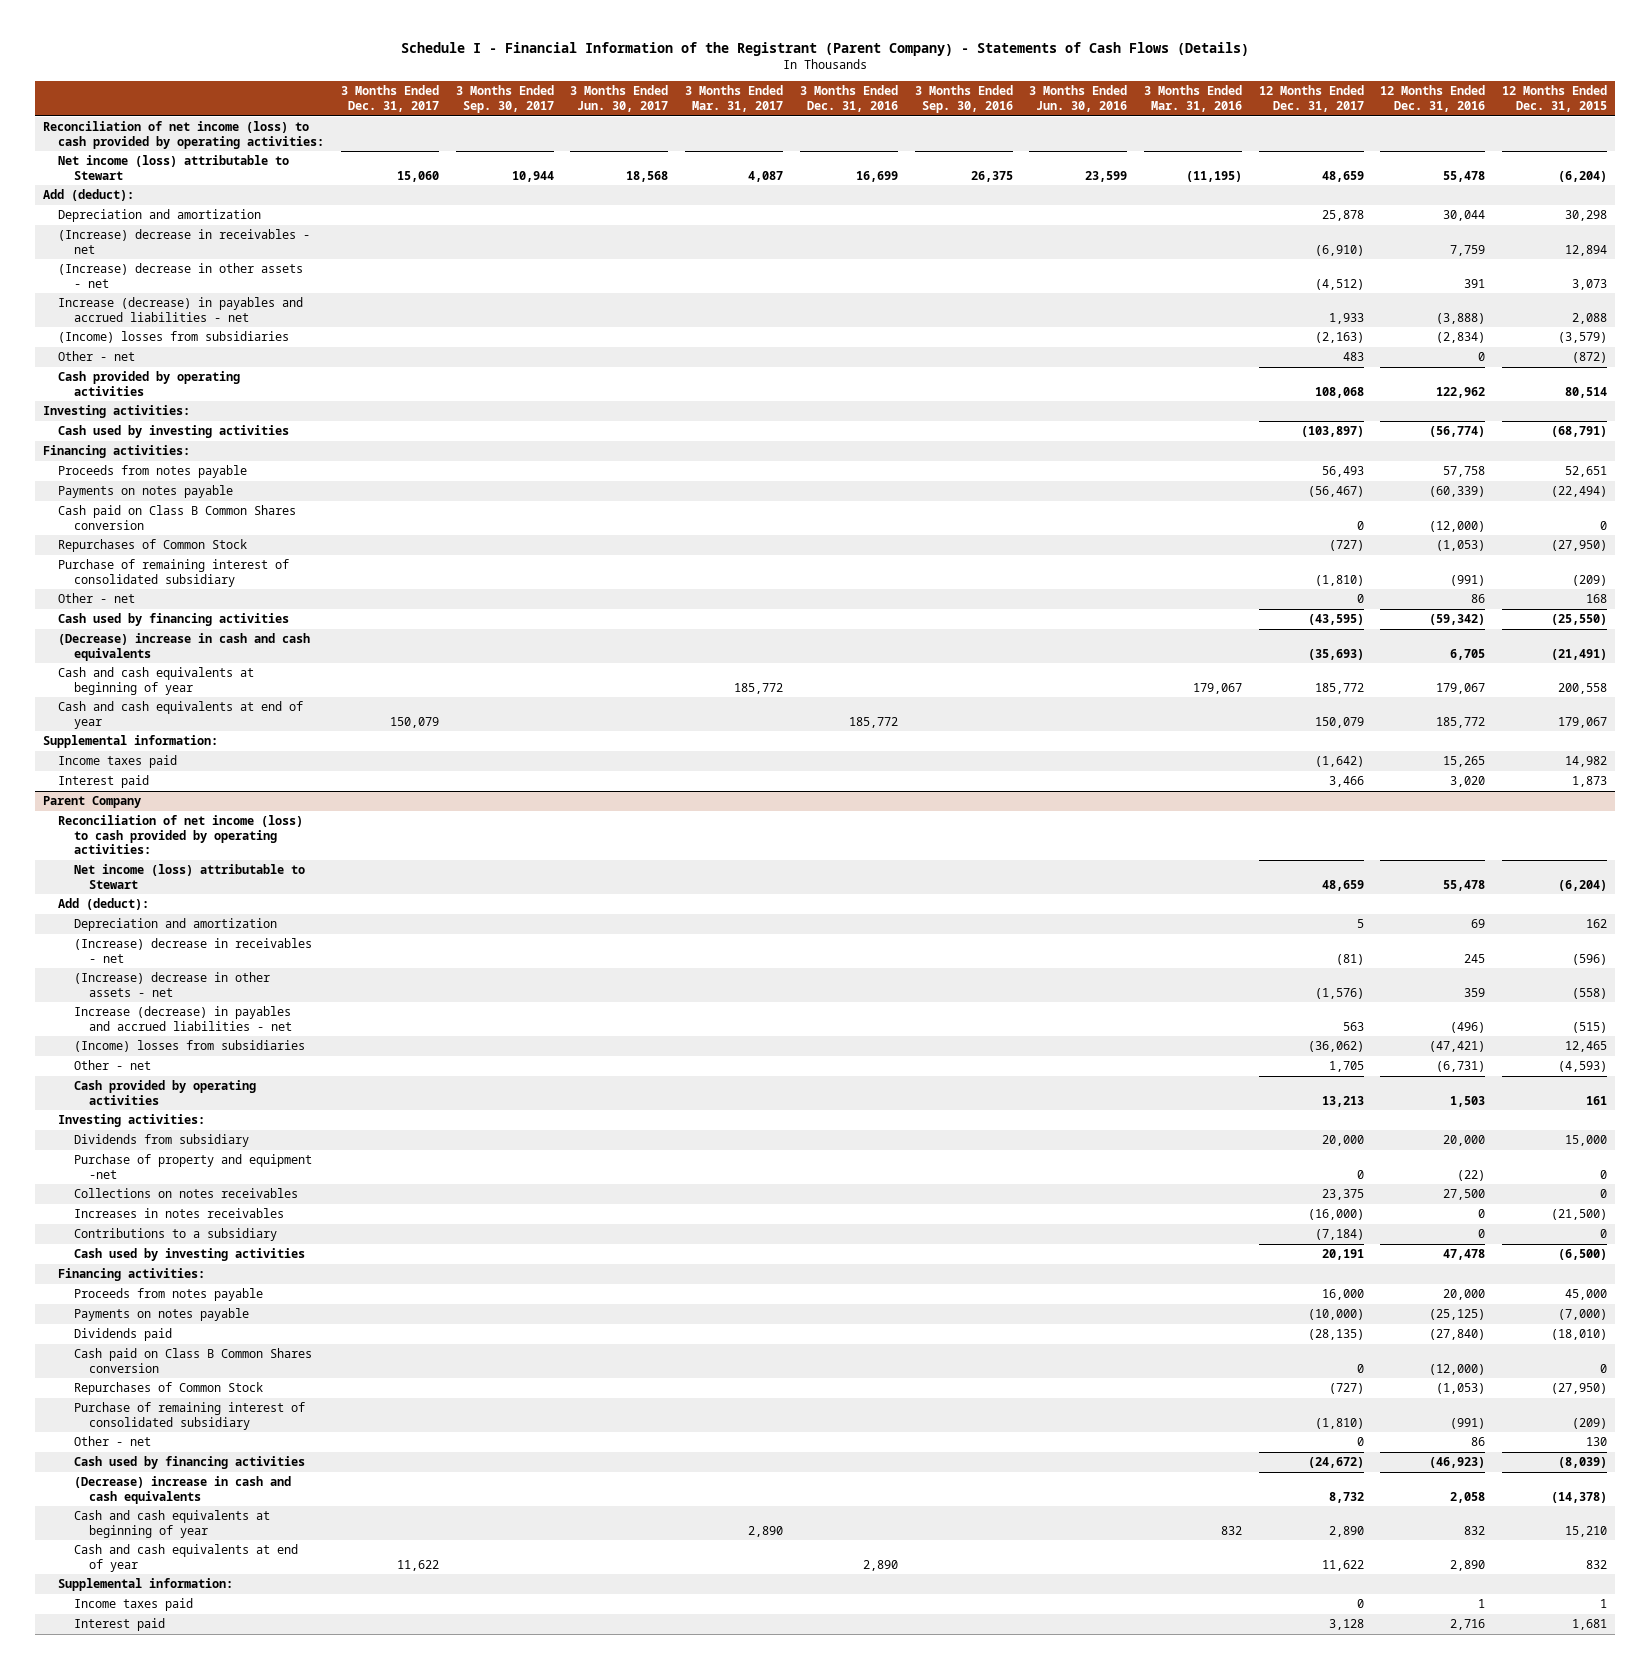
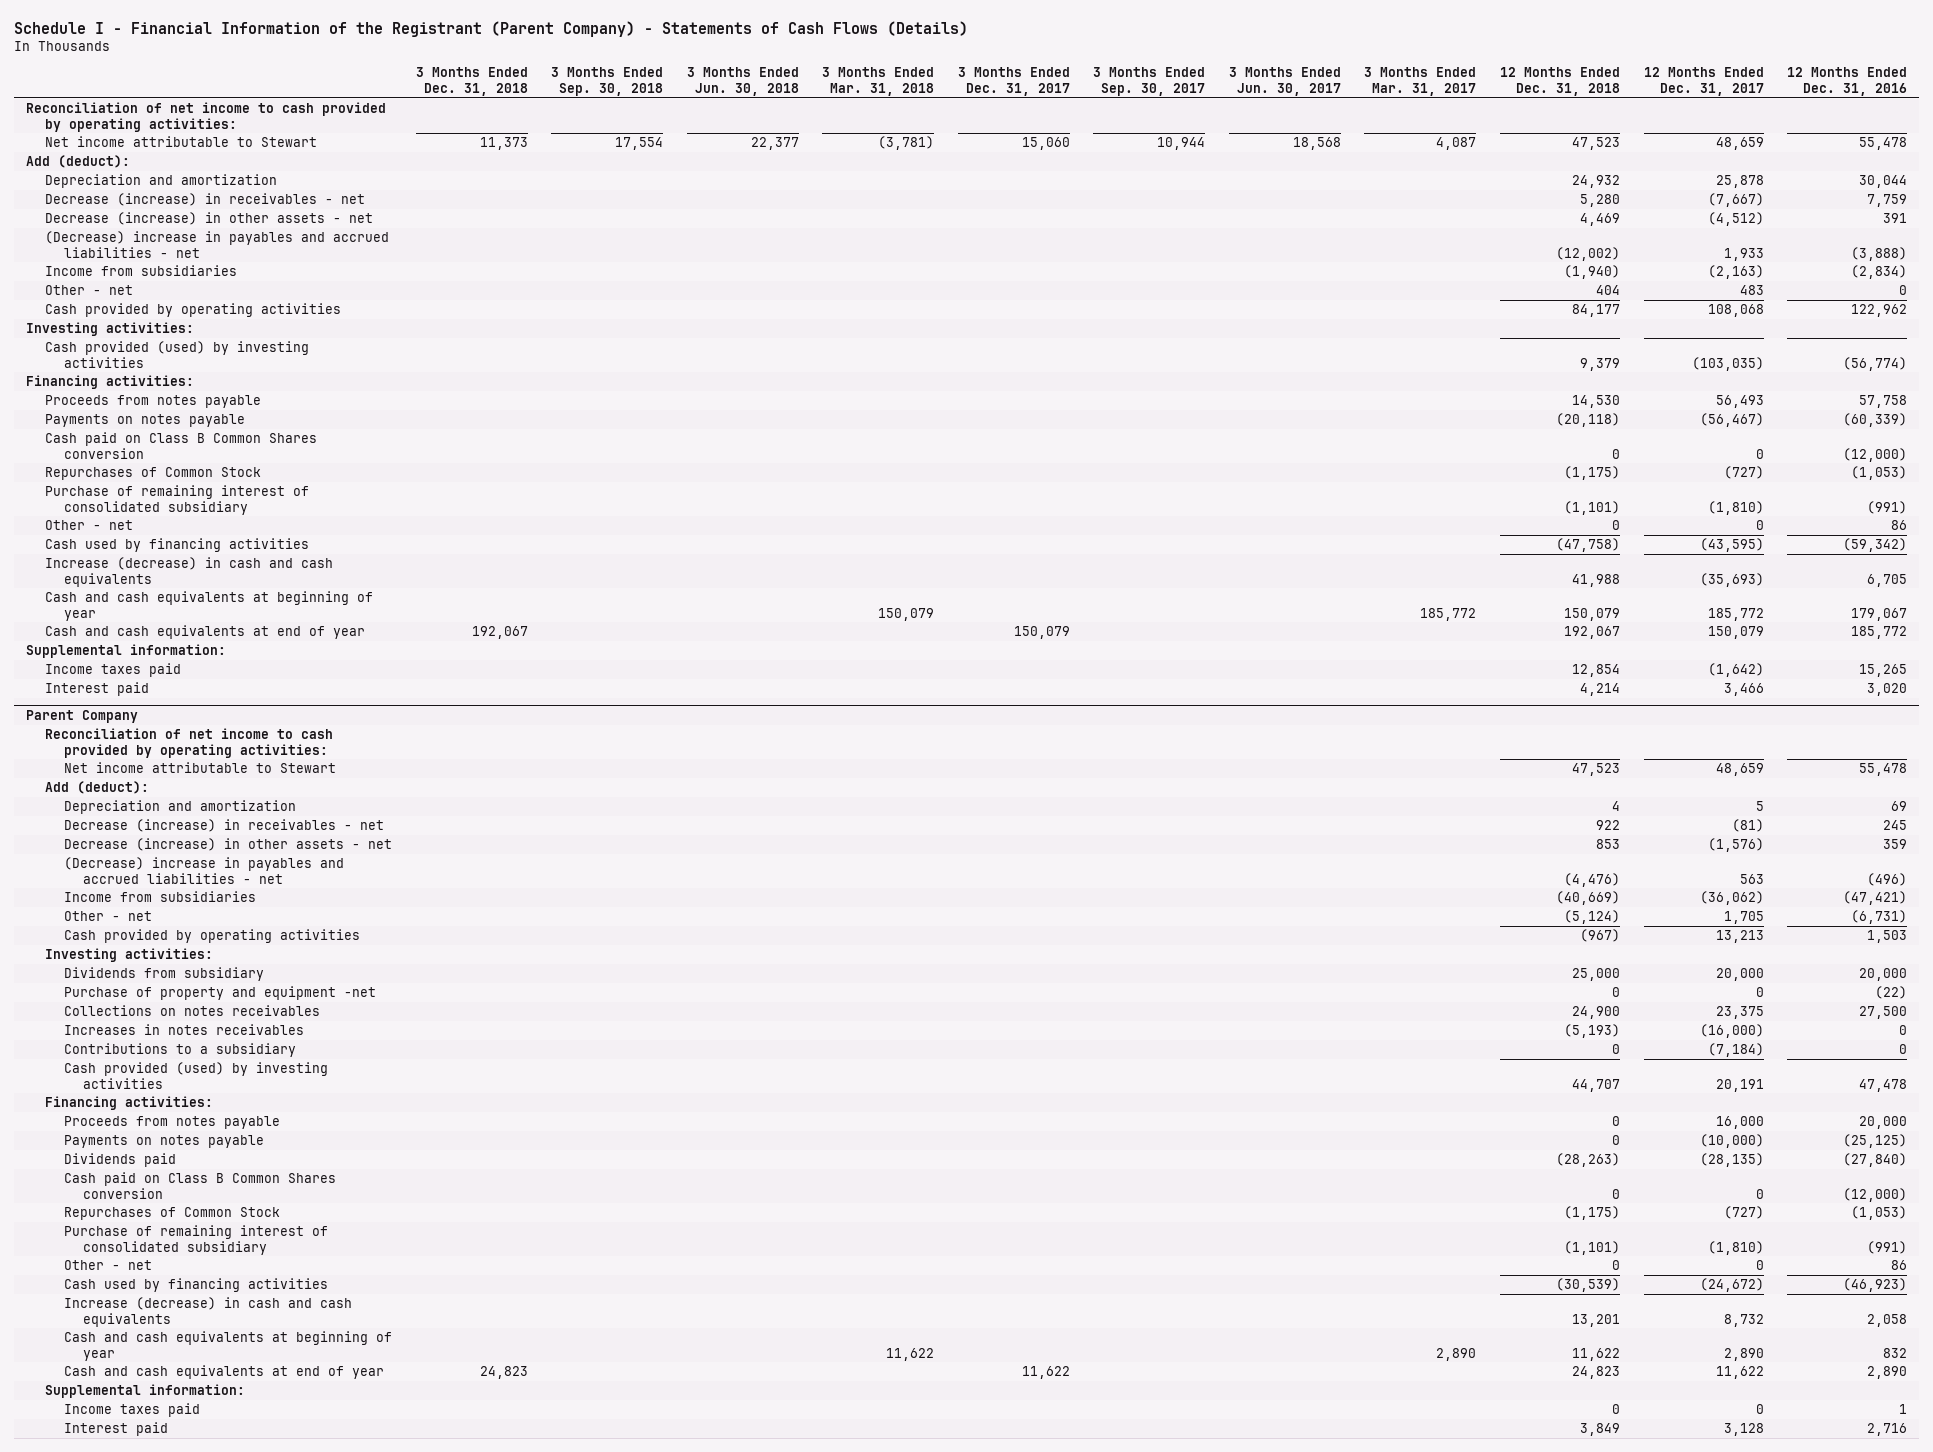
- | 3 Months Ended Dec. 31, 2017 | 3 Months Ended Sep. 30, 2017 | 3 Months Ended Jun. 30, 2017 | 3 Months Ended Mar. 31, 2017 | 3 Months Ended Dec. 31, 2016 | 3 Months Ended Sep. 30, 2016 | 3 Months Ended Jun. 30, 2016 | 3 Months Ended Mar. 31, 2016 | 12 Months Ended Dec. 31, 2017 | 12 Months Ended Dec. 31, 2016 | 12 Months Ended Dec. 31, 2015
+ | 3 Months Ended Dec. 31, 2018 | 3 Months Ended Sep. 30, 2018 | 3 Months Ended Jun. 30, 2018 | 3 Months Ended Mar. 31, 2018 | 3 Months Ended Dec. 31, 2017 | 3 Months Ended Sep. 30, 2017 | 3 Months Ended Jun. 30, 2017 | 3 Months Ended Mar. 31, 2017 | 12 Months Ended Dec. 31, 2018 | 12 Months Ended Dec. 31, 2017 | 12 Months Ended Dec. 31, 2016
- Reconciliation of net income (loss) to cash provided by operating activities:
- Net income (loss) attributable to Stewart | 15,060 | 10,944 | 18,568 | 4,087 | 16,699 | 26,375 | 23,599 | (11,195) | 48,659 | 55,478 | (6,204)
+ Reconciliation of net income to cash provided by operating activities:
+ Net income attributable to Stewart | 11,373 | 17,554 | 22,377 | (3,781) | 15,060 | 10,944 | 18,568 | 4,087 | 47,523 | 48,659 | 55,478
- (Increase) decrease in receivables - net | | | | | | | | | (6,910) | 7,759 | 12,894
- (Increase) decrease in other assets - net | | | | | | | | | (4,512) | 391 | 3,073
- Increase (decrease) in payables and accrued liabilities - net | | | | | | | | | 1,933 | (3,888) | 2,088
- (Income) losses from subsidiaries | | | | | | | | | (2,163) | (2,834) | (3,579)
+ Decrease (increase) in receivables - net | | | | | | | | | 5,280 | (7,667) | 7,759
+ Decrease (increase) in other assets - net | | | | | | | | | 4,469 | (4,512) | 391
+ (Decrease) increase in payables and accrued liabilities - net | | | | | | | | | (12,002) | 1,933 | (3,888)
+ Income from subsidiaries | | | | | | | | | (1,940) | (2,163) | (2,834)
- Cash used by investing activities | | | | | | | | | (103,897) | (56,774) | (68,791)
+ Cash provided (used) by investing activities | | | | | | | | | 9,379 | (103,035) | (56,774)
- (Decrease) increase in cash and cash equivalents | | | | | | | | | (35,693) | 6,705 | (21,491)
+ Increase (decrease) in cash and cash equivalents | | | | | | | | | 41,988 | (35,693) | 6,705
@ Parent Company
- Reconciliation of net income (loss) to cash provided by operating activities:
- Net income (loss) attributable to Stewart | | | | | | | | | 48,659 | 55,478 | (6,204)
+ Reconciliation of net income to cash provided by operating activities:
+ Net income attributable to Stewart | | | | | | | | | 47,523 | 48,659 | 55,478
- (Increase) decrease in receivables - net | | | | | | | | | (81) | 245 | (596)
- (Increase) decrease in other assets - net | | | | | | | | | (1,576) | 359 | (558)
- Increase (decrease) in payables and accrued liabilities - net | | | | | | | | | 563 | (496) | (515)
- (Income) losses from subsidiaries | | | | | | | | | (36,062) | (47,421) | 12,465
+ Decrease (increase) in receivables - net | | | | | | | | | 922 | (81) | 245
+ Decrease (increase) in other assets - net | | | | | | | | | 853 | (1,576) | 359
+ (Decrease) increase in payables and accrued liabilities - net | | | | | | | | | (4,476) | 563 | (496)
+ Income from subsidiaries | | | | | | | | | (40,669) | (36,062) | (47,421)
- Cash used by investing activities | | | | | | | | | 20,191 | 47,478 | (6,500)
+ Cash provided (used) by investing activities | | | | | | | | | 44,707 | 20,191 | 47,478
- (Decrease) increase in cash and cash equivalents | | | | | | | | | 8,732 | 2,058 | (14,378)
+ Increase (decrease) in cash and cash equivalents | | | | | | | | | 13,201 | 8,732 | 2,058

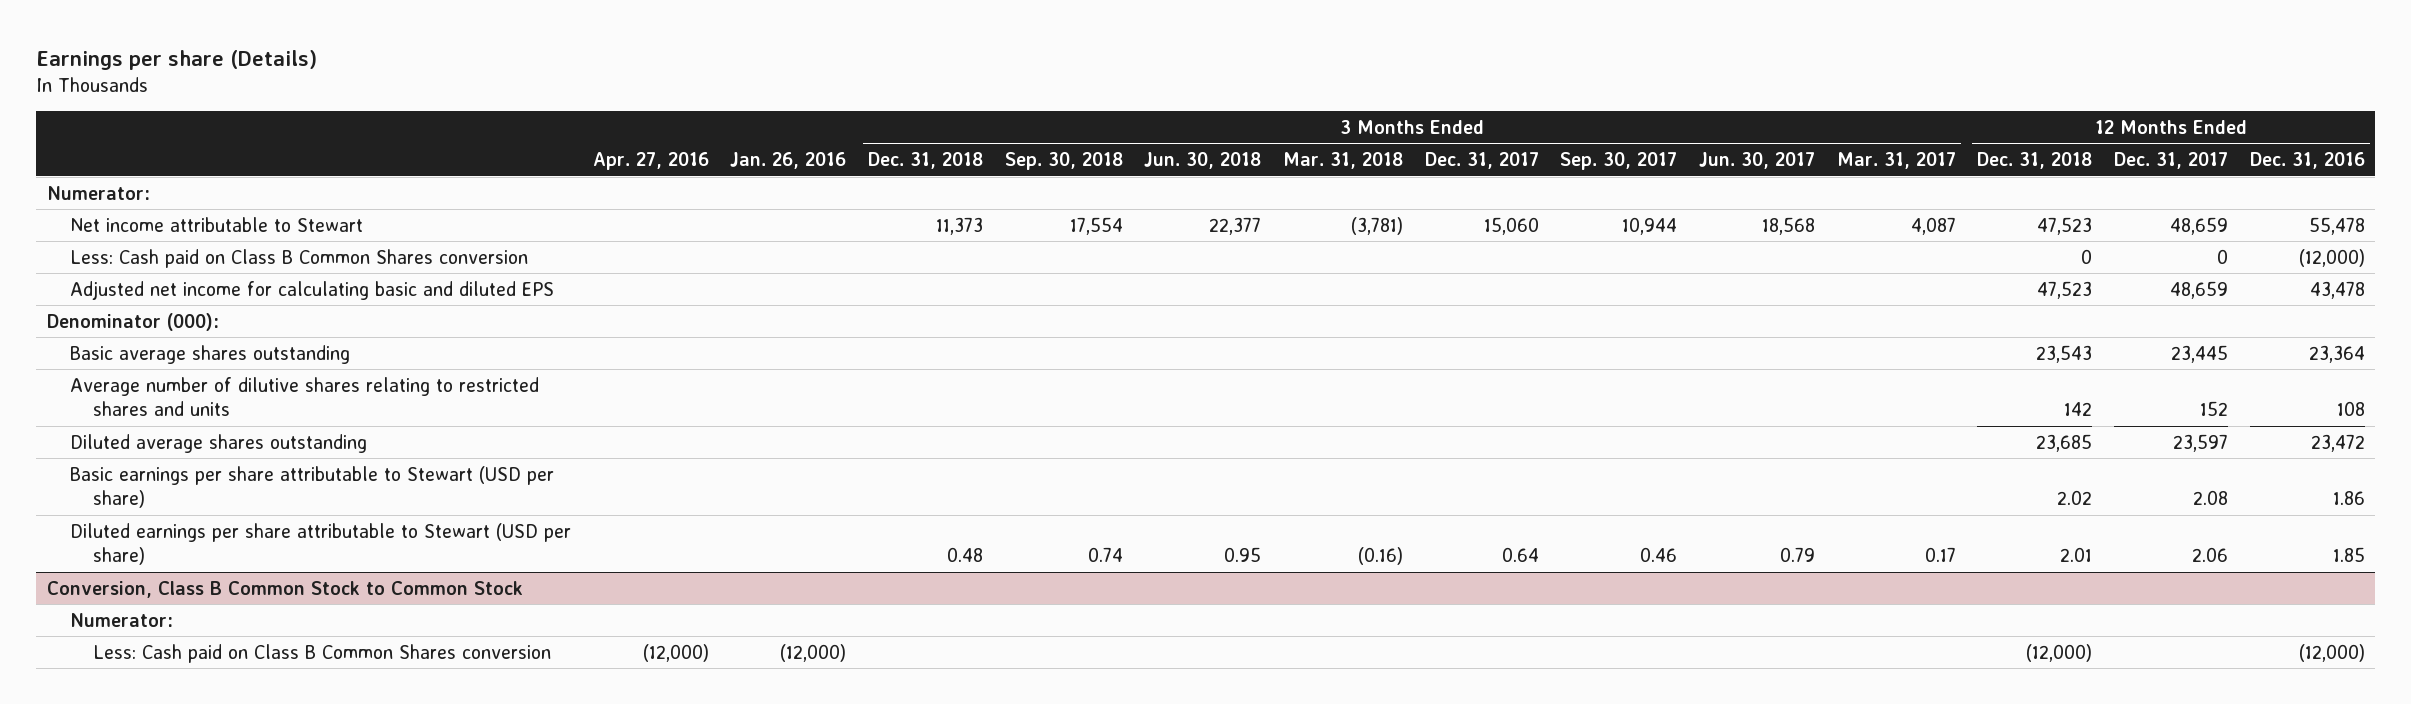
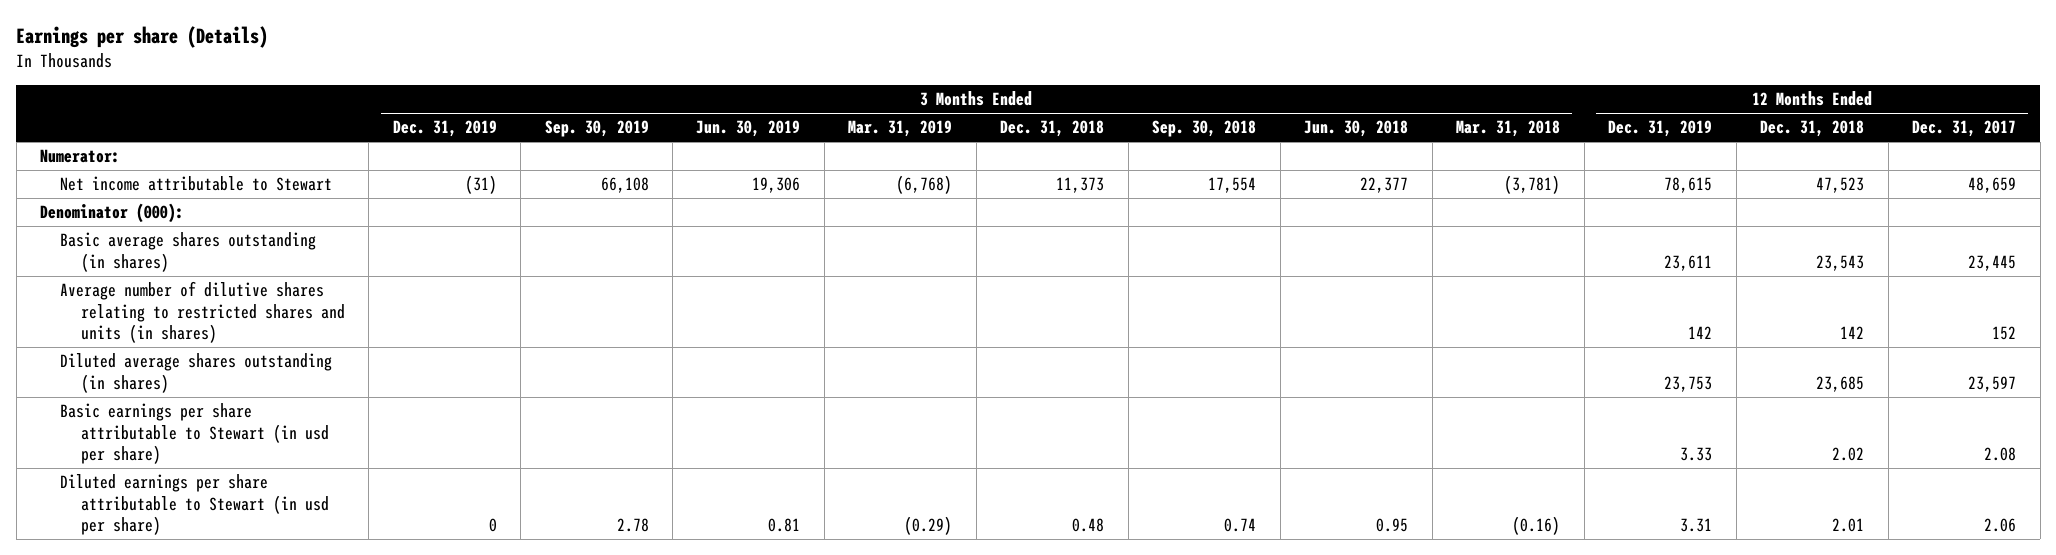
- | Apr. 27, 2016 | Jan. 26, 2016 | 3 Months Ended Dec. 31, 2018 | 3 Months Ended Sep. 30, 2018 | 3 Months Ended Jun. 30, 2018 | 3 Months Ended Mar. 31, 2018 | 3 Months Ended Dec. 31, 2017 | 3 Months Ended Sep. 30, 2017 | 3 Months Ended Jun. 30, 2017 | 3 Months Ended Mar. 31, 2017 | 12 Months Ended Dec. 31, 2018 | 12 Months Ended Dec. 31, 2017 | 12 Months Ended Dec. 31, 2016
+ | 3 Months Ended Dec. 31, 2019 | 3 Months Ended Sep. 30, 2019 | 3 Months Ended Jun. 30, 2019 | 3 Months Ended Mar. 31, 2019 | 3 Months Ended Dec. 31, 2018 | 3 Months Ended Sep. 30, 2018 | 3 Months Ended Jun. 30, 2018 | 3 Months Ended Mar. 31, 2018 | 12 Months Ended Dec. 31, 2019 | 12 Months Ended Dec. 31, 2018 | 12 Months Ended Dec. 31, 2017
- Less: Cash paid on Class B Common Shares conversion | | | | | | | | | | | 0 | 0 | (12,000)
- Adjusted net income for calculating basic and diluted EPS | | | | | | | | | | | 47,523 | 48,659 | 43,478
- Basic average shares outstanding | | | | | | | | | | | 23,543 | 23,445 | 23,364
- Average number of dilutive shares relating to restricted shares and units | | | | | | | | | | | 142 | 152 | 108
- Diluted average shares outstanding | | | | | | | | | | | 23,685 | 23,597 | 23,472
- Basic earnings per share attributable to Stewart (USD per share) | | | | | | | | | | | 2.02 | 2.08 | 1.86
- Diluted earnings per share attributable to Stewart (USD per share) | | | 0.48 | 0.74 | 0.95 | (0.16) | 0.64 | 0.46 | 0.79 | 0.17 | 2.01 | 2.06 | 1.85
- Conversion, Class B Common Stock to Common Stock
- Numerator:
- Less: Cash paid on Class B Common Shares conversion | (12,000) | (12,000) | | | | | | | | | (12,000) | | (12,000)
+ Basic average shares outstanding (in shares) | | | | | | | | | 23,611 | 23,543 | 23,445
+ Average number of dilutive shares relating to restricted shares and units (in shares) | | | | | | | | | 142 | 142 | 152
+ Diluted average shares outstanding (in shares) | | | | | | | | | 23,753 | 23,685 | 23,597
+ Basic earnings per share attributable to Stewart (in usd per share) | | | | | | | | | 3.33 | 2.02 | 2.08
+ Diluted earnings per share attributable to Stewart (in usd per share) | 0 | 2.78 | 0.81 | (0.29) | 0.48 | 0.74 | 0.95 | (0.16) | 3.31 | 2.01 | 2.06

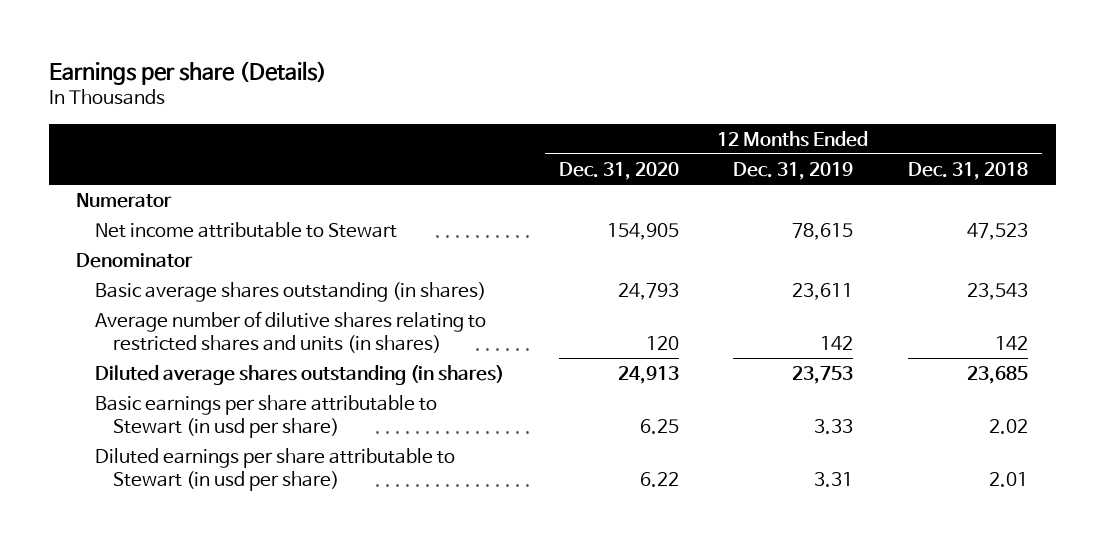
- | 3 Months Ended Dec. 31, 2019 | 3 Months Ended Sep. 30, 2019 | 3 Months Ended Jun. 30, 2019 | 3 Months Ended Mar. 31, 2019 | 3 Months Ended Dec. 31, 2018 | 3 Months Ended Sep. 30, 2018 | 3 Months Ended Jun. 30, 2018 | 3 Months Ended Mar. 31, 2018 | 12 Months Ended Dec. 31, 2019 | 12 Months Ended Dec. 31, 2018 | 12 Months Ended Dec. 31, 2017
+ | 12 Months Ended Dec. 31, 2020 | 12 Months Ended Dec. 31, 2019 | 12 Months Ended Dec. 31, 2018
- Numerator:
+ Numerator
- Denominator (000):
+ Denominator

